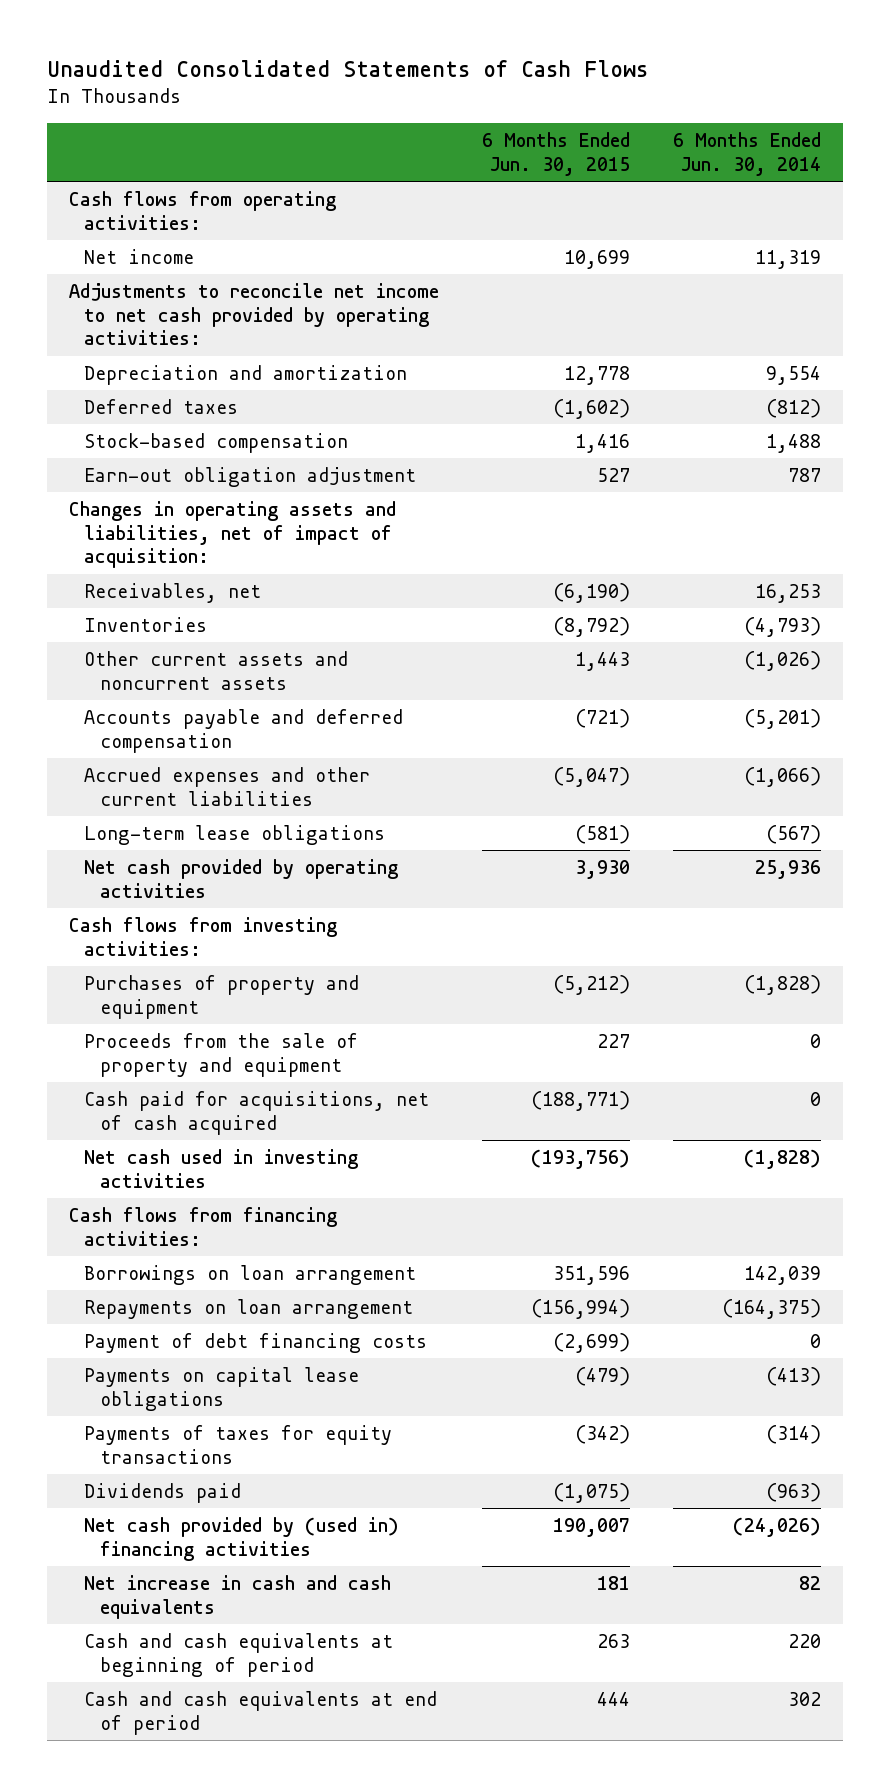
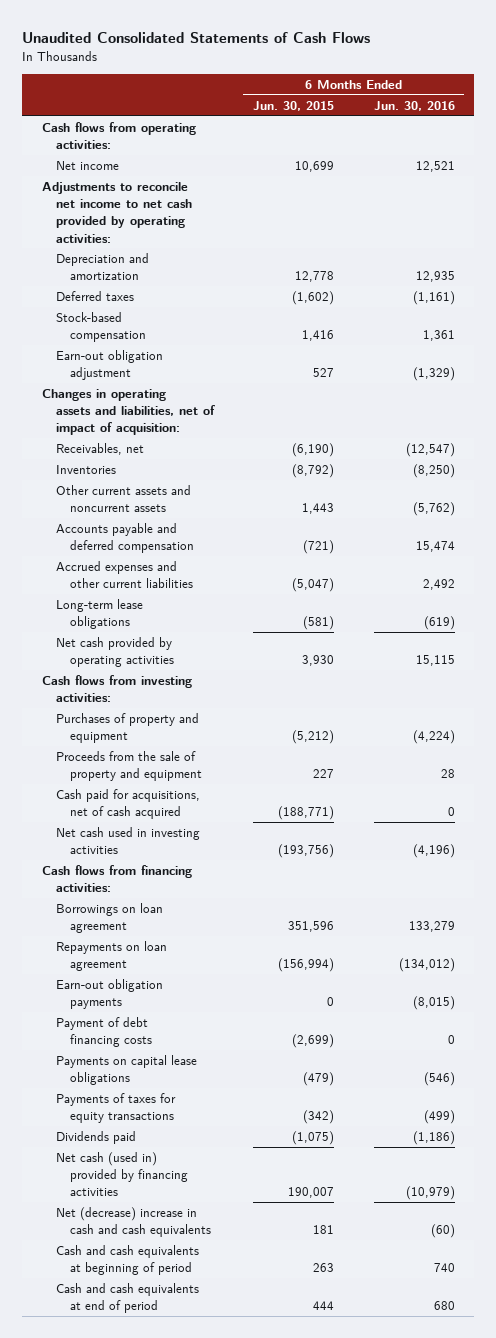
- | 6 Months Ended Jun. 30, 2015 | 6 Months Ended Jun. 30, 2014
+ | 6 Months Ended Jun. 30, 2015 | 6 Months Ended Jun. 30, 2016
- Borrowings on loan arrangement | 351,596 | 142,039
- Repayments on loan arrangement | (156,994) | (164,375)
+ Borrowings on loan agreement | 351,596 | 133,279
+ Repayments on loan agreement | (156,994) | (134,012)
+ Earn-out obligation payments | 0 | (8,015)
- Net cash provided by (used in) financing activities | 190,007 | (24,026)
- Net increase in cash and cash equivalents | 181 | 82
+ Net cash (used in) provided by financing activities | 190,007 | (10,979)
+ Net (decrease) increase in cash and cash equivalents | 181 | (60)

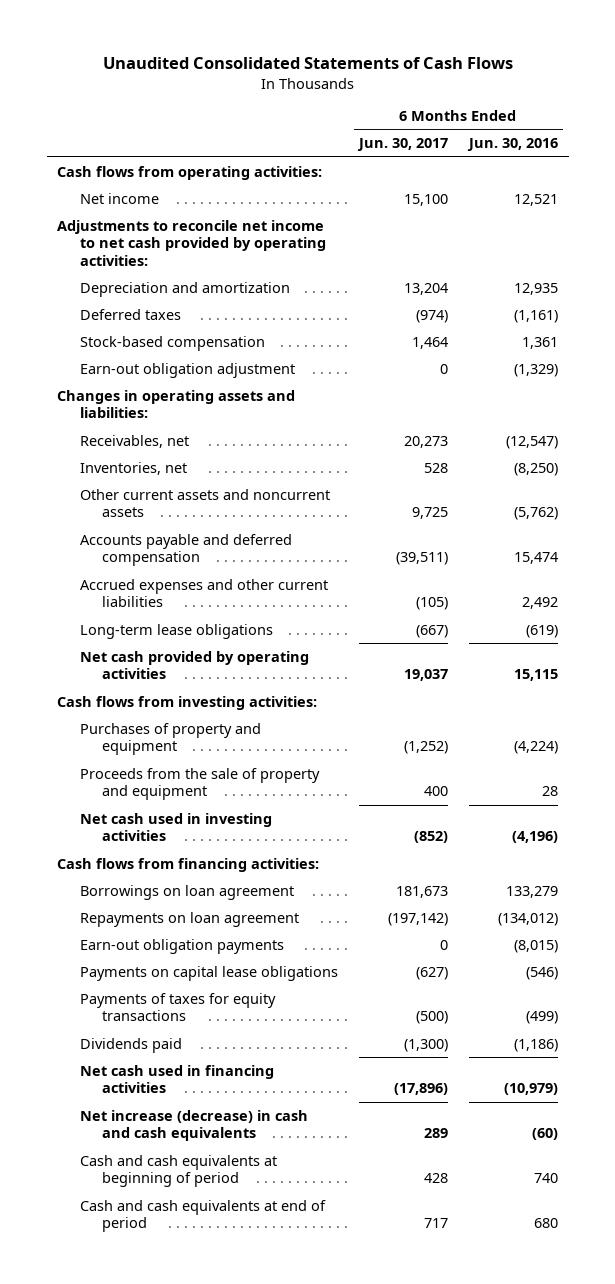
- | 6 Months Ended Jun. 30, 2015 | 6 Months Ended Jun. 30, 2016
+ | 6 Months Ended Jun. 30, 2017 | 6 Months Ended Jun. 30, 2016
- Changes in operating assets and liabilities, net of impact of acquisition:
+ Changes in operating assets and liabilities:
- Inventories | (8,792) | (8,250)
+ Inventories, net | 528 | (8,250)
- Cash paid for acquisitions, net of cash acquired | (188,771) | 0
- Payment of debt financing costs | (2,699) | 0
- Net cash (used in) provided by financing activities | 190,007 | (10,979)
- Net (decrease) increase in cash and cash equivalents | 181 | (60)
+ Net cash used in financing activities | (17,896) | (10,979)
+ Net increase (decrease) in cash and cash equivalents | 289 | (60)

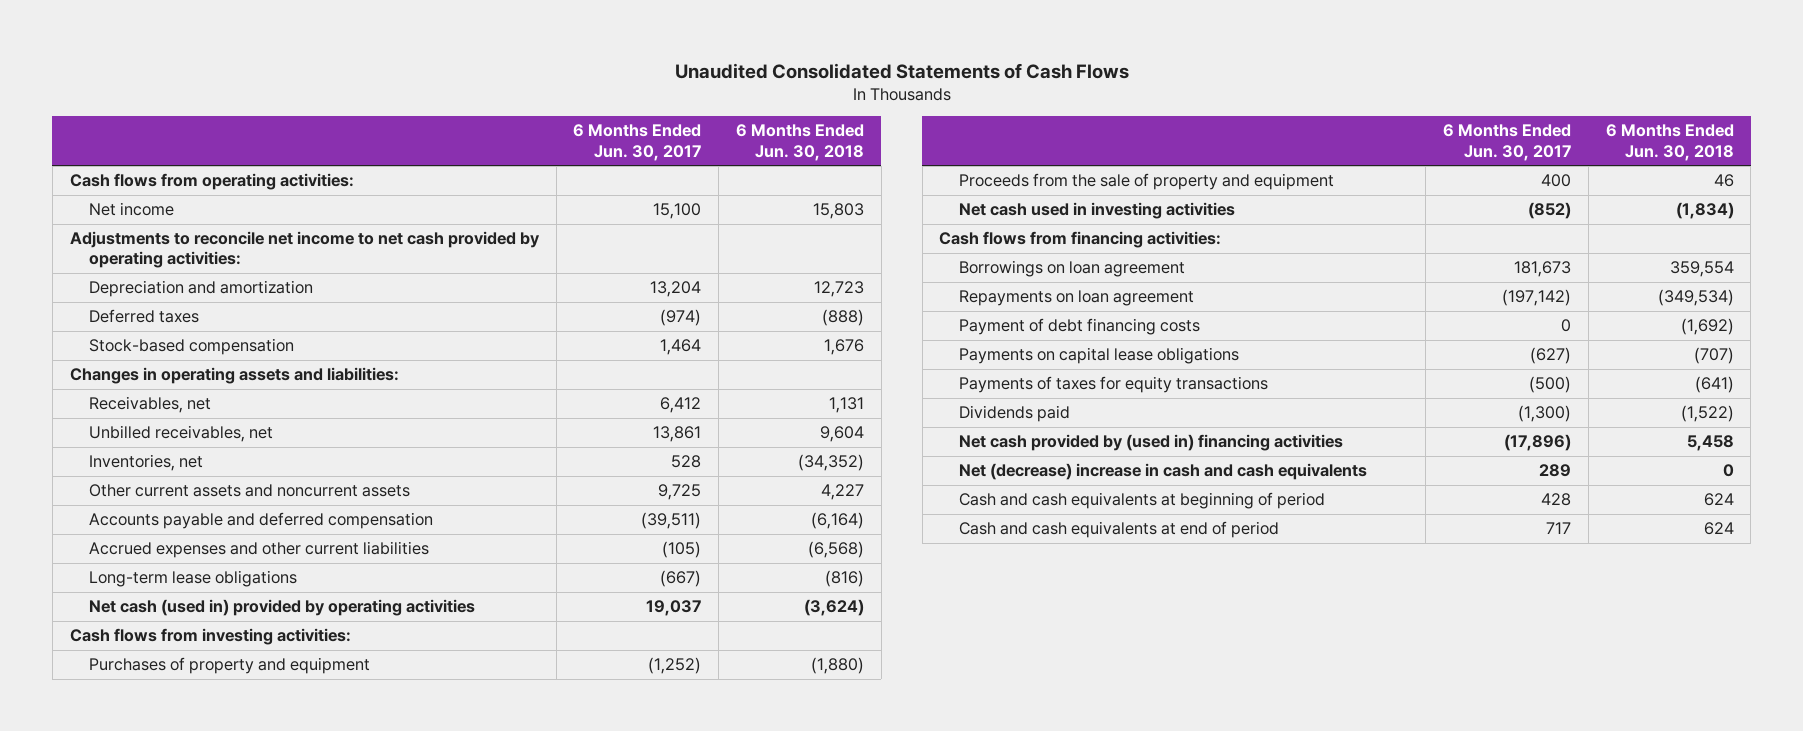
- | 6 Months Ended Jun. 30, 2017 | 6 Months Ended Jun. 30, 2016
+ | 6 Months Ended Jun. 30, 2017 | 6 Months Ended Jun. 30, 2018
- Earn-out obligation adjustment | 0 | (1,329)
- Receivables, net | 20,273 | (12,547)
+ Receivables, net | 6,412 | 1,131
+ Unbilled receivables, net | 13,861 | 9,604
- Net cash provided by operating activities | 19,037 | 15,115
+ Net cash (used in) provided by operating activities | 19,037 | (3,624)
- Earn-out obligation payments | 0 | (8,015)
+ Payment of debt financing costs | 0 | (1,692)
- Net cash used in financing activities | (17,896) | (10,979)
- Net increase (decrease) in cash and cash equivalents | 289 | (60)
+ Net cash provided by (used in) financing activities | (17,896) | 5,458
+ Net (decrease) increase in cash and cash equivalents | 289 | 0

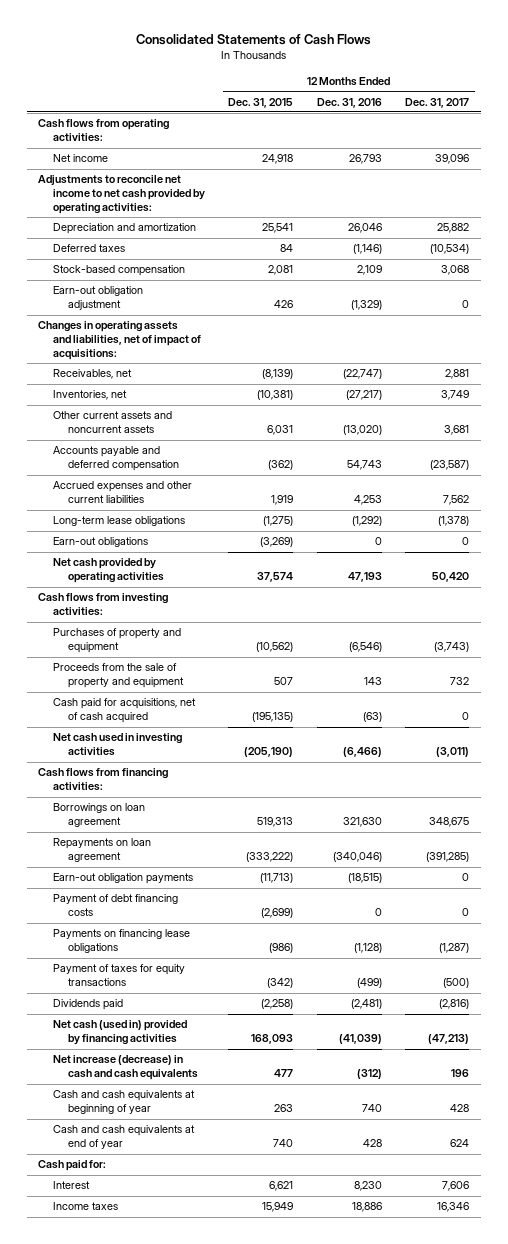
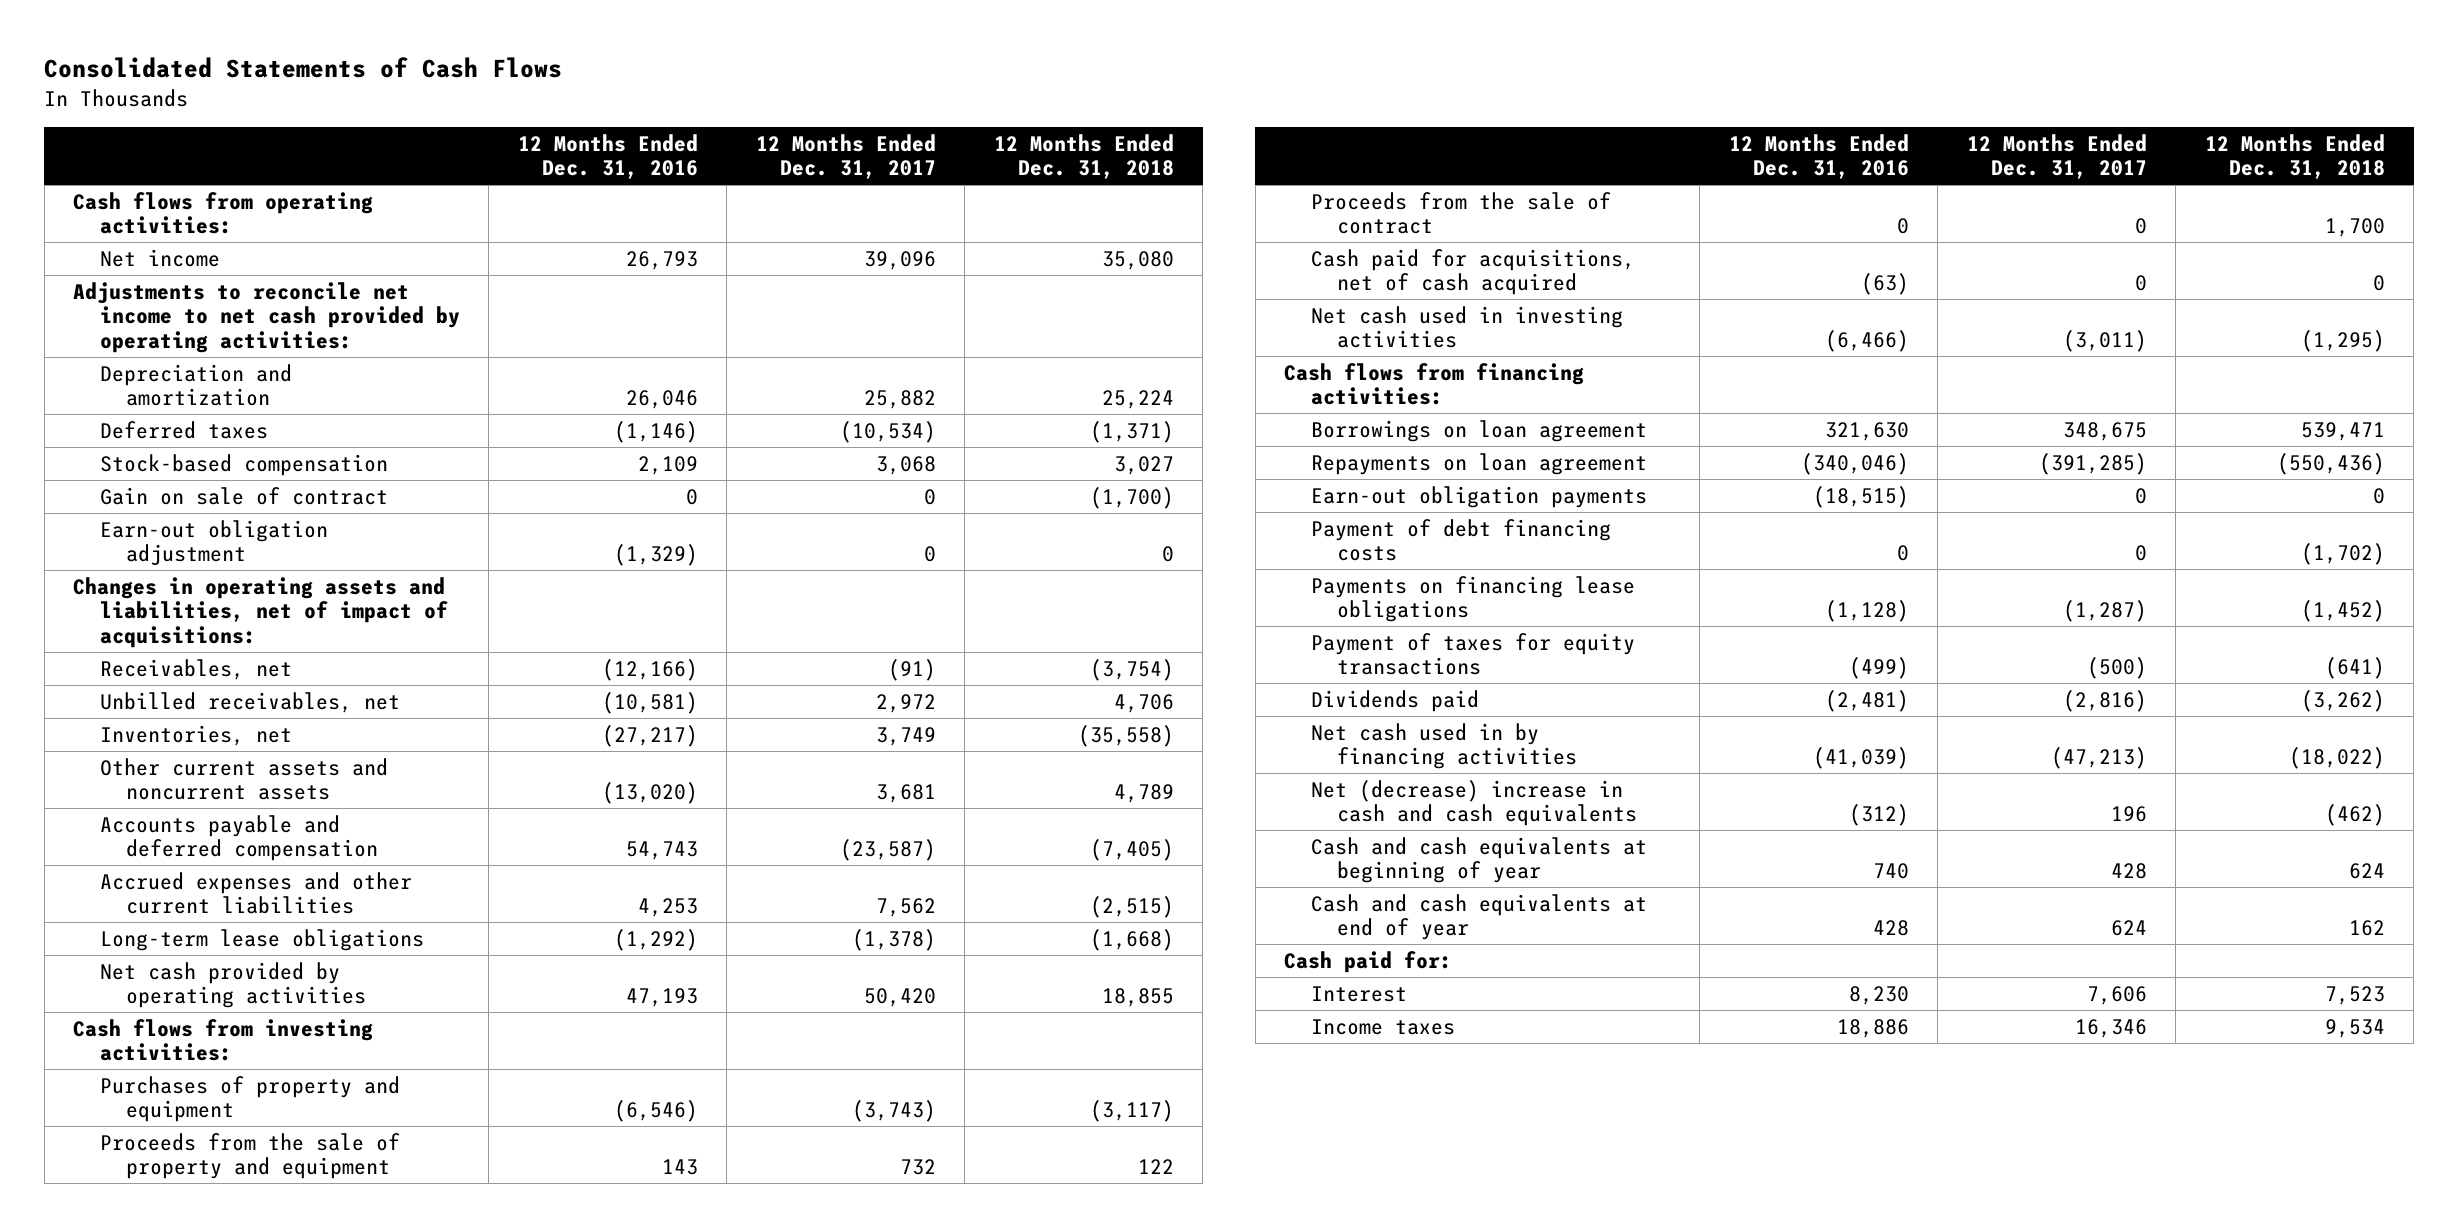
- | 12 Months Ended Dec. 31, 2015 | 12 Months Ended Dec. 31, 2016 | 12 Months Ended Dec. 31, 2017
+ | 12 Months Ended Dec. 31, 2016 | 12 Months Ended Dec. 31, 2017 | 12 Months Ended Dec. 31, 2018
+ Gain on sale of contract | 0 | 0 | (1,700)
- Receivables, net | (8,139) | (22,747) | 2,881
+ Receivables, net | (12,166) | (91) | (3,754)
+ Unbilled receivables, net | (10,581) | 2,972 | 4,706
- Earn-out obligations | (3,269) | 0 | 0
+ Proceeds from the sale of contract | 0 | 0 | 1,700
- Net cash (used in) provided by financing activities | 168,093 | (41,039) | (47,213)
- Net increase (decrease) in cash and cash equivalents | 477 | (312) | 196
+ Net cash used in by financing activities | (41,039) | (47,213) | (18,022)
+ Net (decrease) increase in cash and cash equivalents | (312) | 196 | (462)

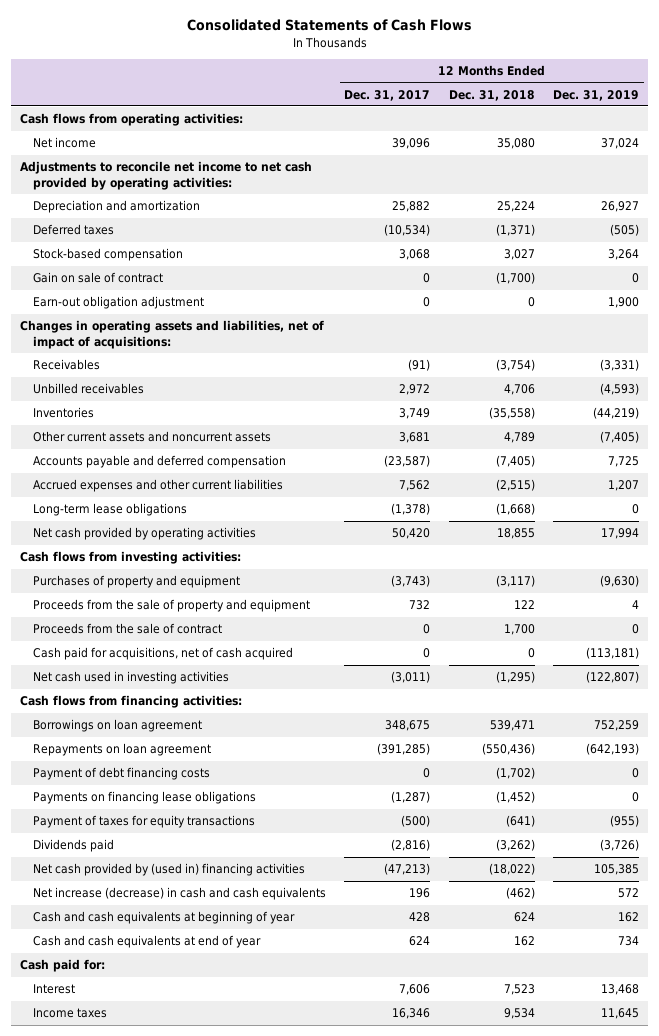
- | 12 Months Ended Dec. 31, 2016 | 12 Months Ended Dec. 31, 2017 | 12 Months Ended Dec. 31, 2018
+ | 12 Months Ended Dec. 31, 2017 | 12 Months Ended Dec. 31, 2018 | 12 Months Ended Dec. 31, 2019
- Receivables, net | (12,166) | (91) | (3,754)
- Unbilled receivables, net | (10,581) | 2,972 | 4,706
- Inventories, net | (27,217) | 3,749 | (35,558)
+ Receivables | (91) | (3,754) | (3,331)
+ Unbilled receivables | 2,972 | 4,706 | (4,593)
+ Inventories | 3,749 | (35,558) | (44,219)
- Earn-out obligation payments | (18,515) | 0 | 0
- Net cash used in by financing activities | (41,039) | (47,213) | (18,022)
- Net (decrease) increase in cash and cash equivalents | (312) | 196 | (462)
+ Net cash provided by (used in) financing activities | (47,213) | (18,022) | 105,385
+ Net increase (decrease) in cash and cash equivalents | 196 | (462) | 572

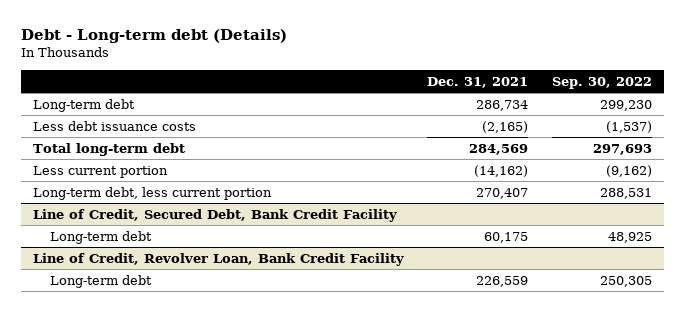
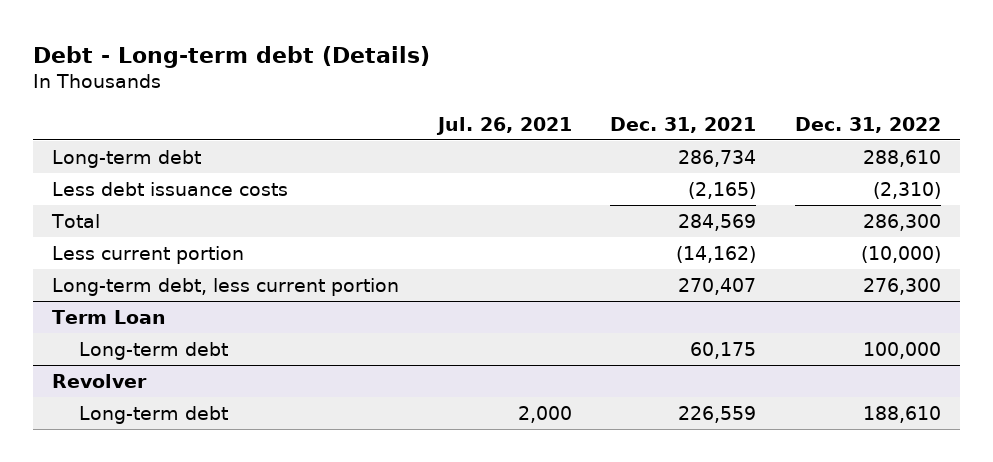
- | Dec. 31, 2021 | Sep. 30, 2022
+ | Jul. 26, 2021 | Dec. 31, 2021 | Dec. 31, 2022
- Total long-term debt | 284,569 | 297,693
+ Total | | 284,569 | 286,300
- Line of Credit, Secured Debt, Bank Credit Facility
+ Term Loan
- Line of Credit, Revolver Loan, Bank Credit Facility
+ Revolver

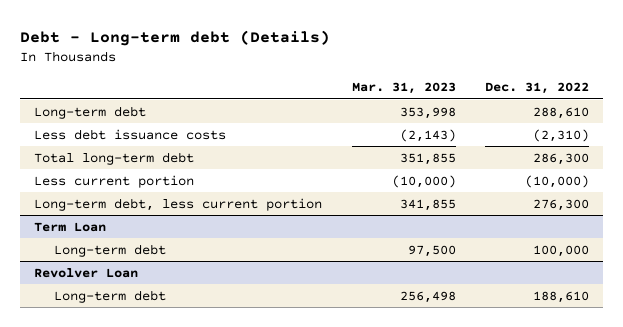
- | Jul. 26, 2021 | Dec. 31, 2021 | Dec. 31, 2022
+ | Mar. 31, 2023 | Dec. 31, 2022
- Total | | 284,569 | 286,300
+ Total long-term debt | 351,855 | 286,300
- Revolver
+ Revolver Loan

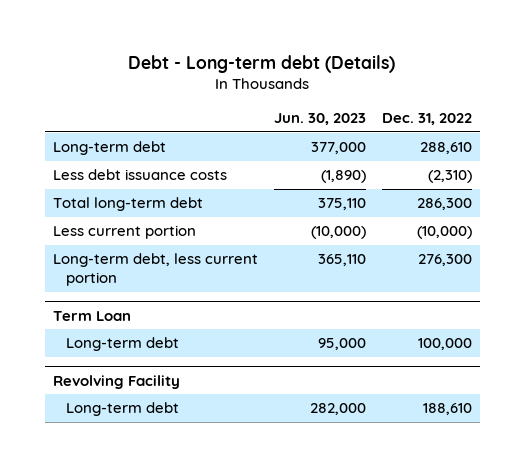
- | Mar. 31, 2023 | Dec. 31, 2022
+ | Jun. 30, 2023 | Dec. 31, 2022
- Revolver Loan
+ Revolving Facility

